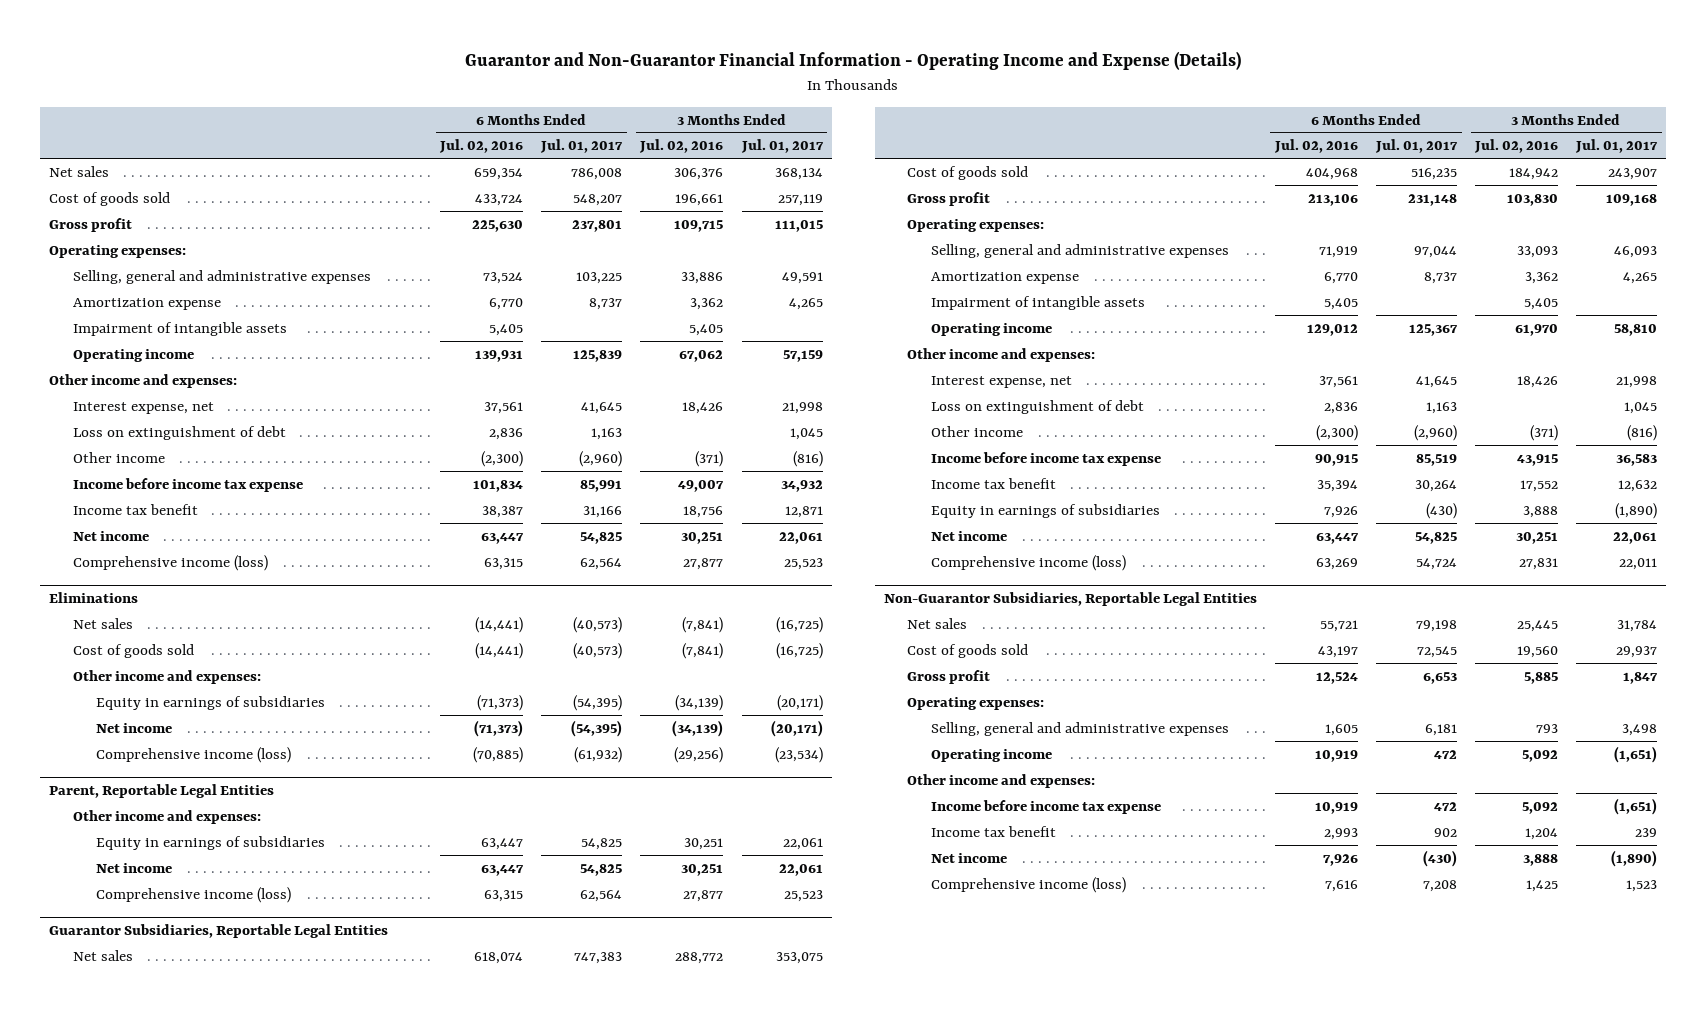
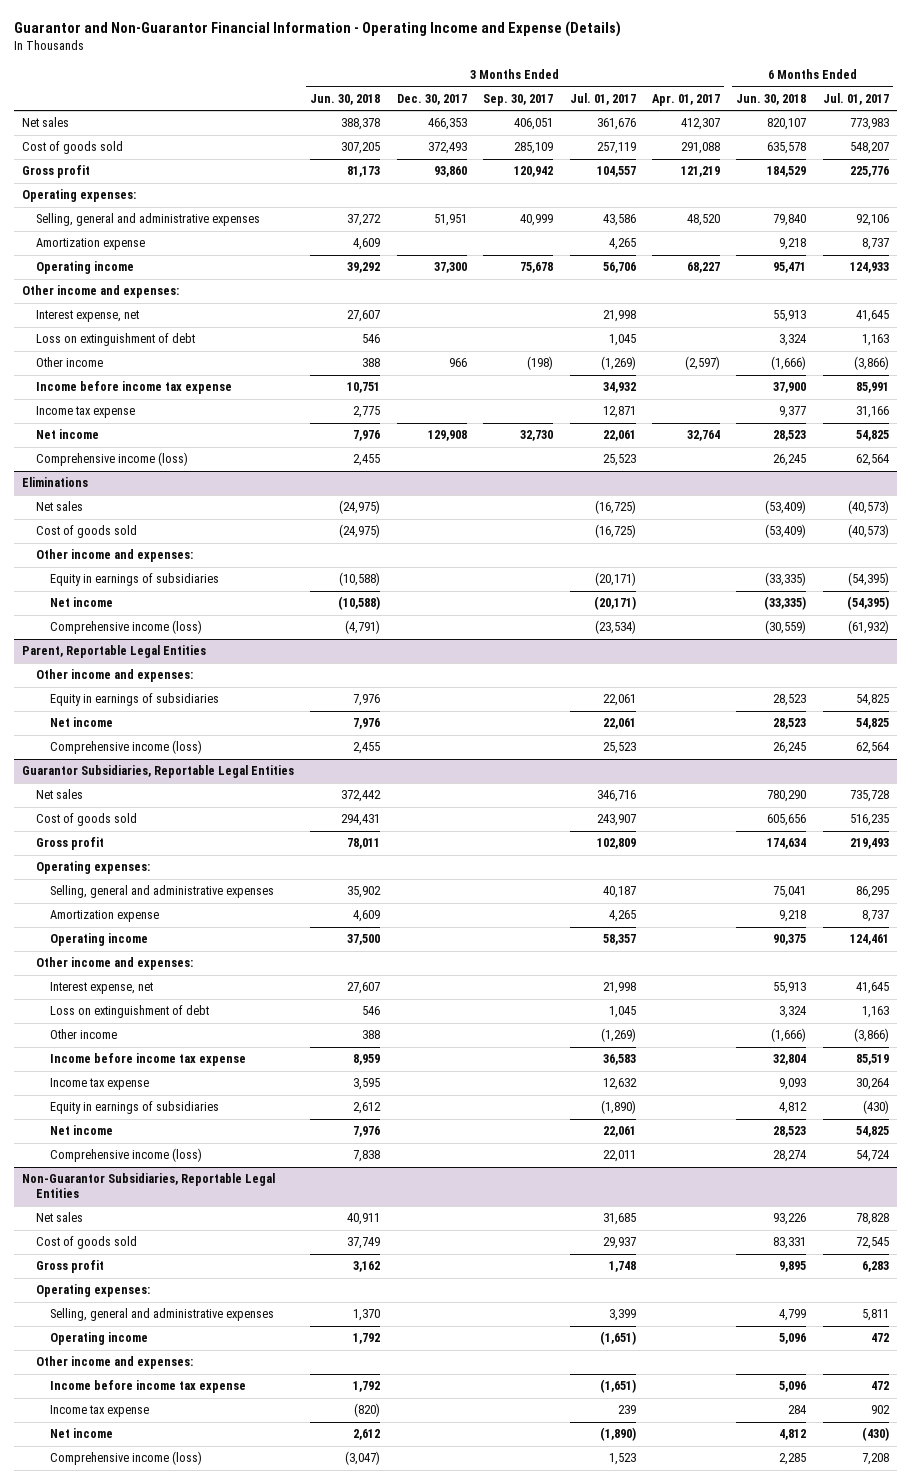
- | 6 Months Ended Jul. 02, 2016 | 6 Months Ended Jul. 01, 2017 | 3 Months Ended Jul. 02, 2016 | 3 Months Ended Jul. 01, 2017
+ | 3 Months Ended Jun. 30, 2018 | 3 Months Ended Dec. 30, 2017 | 3 Months Ended Sep. 30, 2017 | 3 Months Ended Jul. 01, 2017 | 3 Months Ended Apr. 01, 2017 | 6 Months Ended Jun. 30, 2018 | 6 Months Ended Jul. 01, 2017
- Net sales | 659,354 | 786,008 | 306,376 | 368,134
+ Net sales | 388,378 | 466,353 | 406,051 | 361,676 | 412,307 | 820,107 | 773,983
- Gross profit | 225,630 | 237,801 | 109,715 | 111,015
+ Gross profit | 81,173 | 93,860 | 120,942 | 104,557 | 121,219 | 184,529 | 225,776
- Selling, general and administrative expenses | 73,524 | 103,225 | 33,886 | 49,591
+ Selling, general and administrative expenses | 37,272 | 51,951 | 40,999 | 43,586 | 48,520 | 79,840 | 92,106
- Impairment of intangible assets | 5,405 | | 5,405 |
- Operating income | 139,931 | 125,839 | 67,062 | 57,159
+ Operating income | 39,292 | 37,300 | 75,678 | 56,706 | 68,227 | 95,471 | 124,933
- Other income | (2,300) | (2,960) | (371) | (816)
+ Other income | 388 | 966 | (198) | (1,269) | (2,597) | (1,666) | (3,866)
- Income tax benefit | 38,387 | 31,166 | 18,756 | 12,871
+ Income tax expense | 2,775 | | | 12,871 | | 9,377 | 31,166
@ Guarantor Subsidiaries, Reportable Legal Entities
- Net sales | 618,074 | 747,383 | 288,772 | 353,075
+ Net sales | 372,442 | | | 346,716 | | 780,290 | 735,728
- Gross profit | 213,106 | 231,148 | 103,830 | 109,168
+ Gross profit | 78,011 | | | 102,809 | | 174,634 | 219,493
- Selling, general and administrative expenses | 71,919 | 97,044 | 33,093 | 46,093
+ Selling, general and administrative expenses | 35,902 | | | 40,187 | | 75,041 | 86,295
- Impairment of intangible assets | 5,405 | | 5,405 |
- Operating income | 129,012 | 125,367 | 61,970 | 58,810
+ Operating income | 37,500 | | | 58,357 | | 90,375 | 124,461
- Other income | (2,300) | (2,960) | (371) | (816)
+ Other income | 388 | | | (1,269) | | (1,666) | (3,866)
- Income tax benefit | 35,394 | 30,264 | 17,552 | 12,632
+ Income tax expense | 3,595 | | | 12,632 | | 9,093 | 30,264
@ Non-Guarantor Subsidiaries, Reportable Legal Entities
- Net sales | 55,721 | 79,198 | 25,445 | 31,784
+ Net sales | 40,911 | | | 31,685 | | 93,226 | 78,828
- Gross profit | 12,524 | 6,653 | 5,885 | 1,847
+ Gross profit | 3,162 | | | 1,748 | | 9,895 | 6,283
- Selling, general and administrative expenses | 1,605 | 6,181 | 793 | 3,498
+ Selling, general and administrative expenses | 1,370 | | | 3,399 | | 4,799 | 5,811
- Income tax benefit | 2,993 | 902 | 1,204 | 239
+ Income tax expense | (820) | | | 239 | | 284 | 902

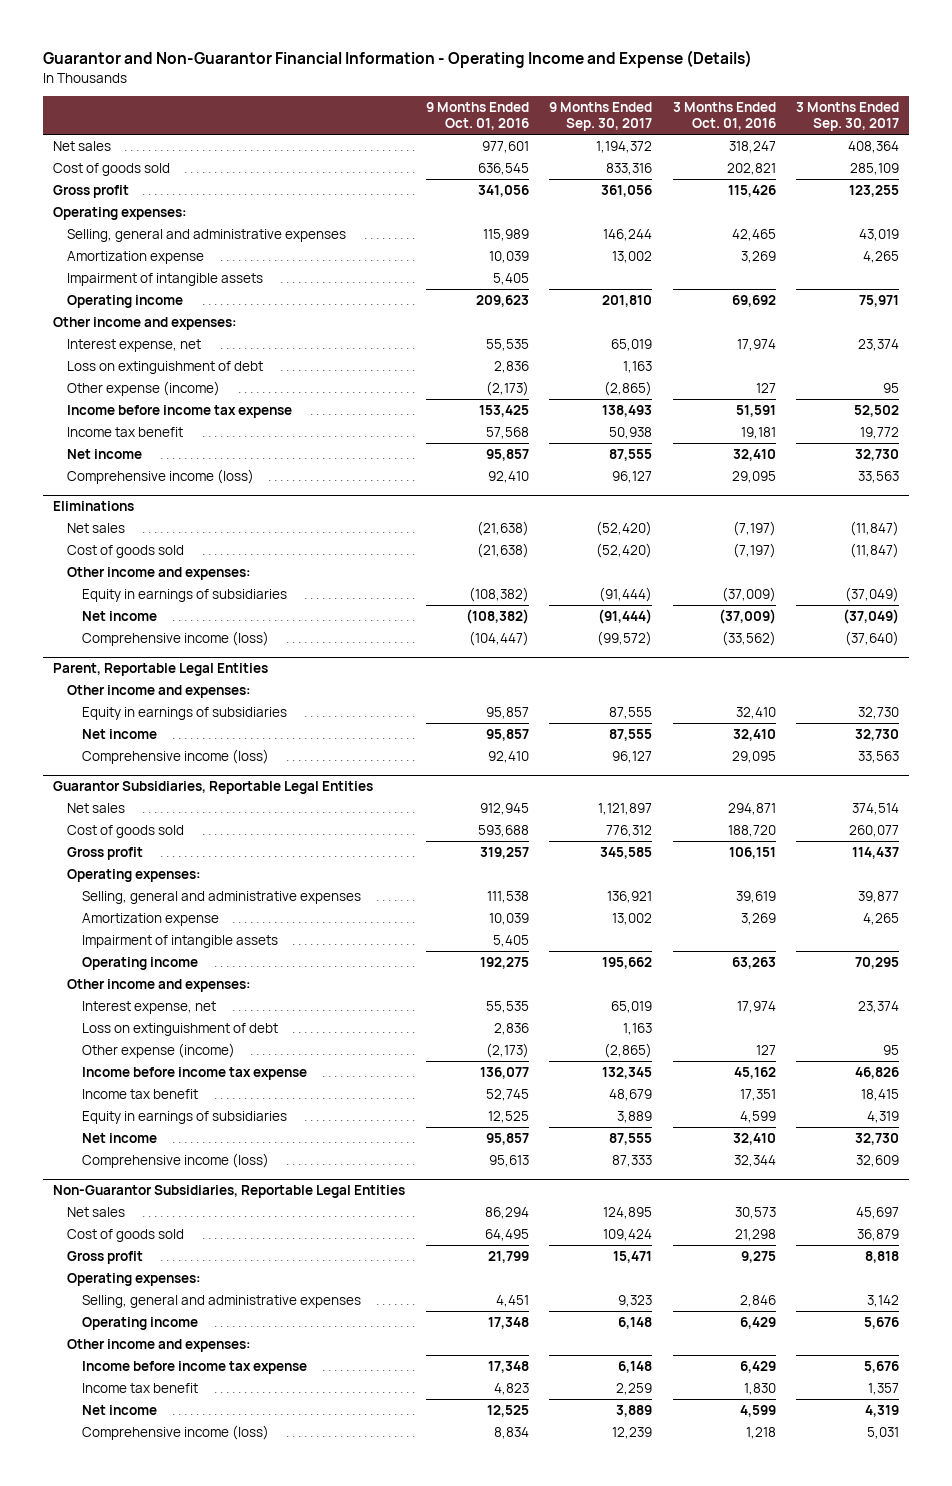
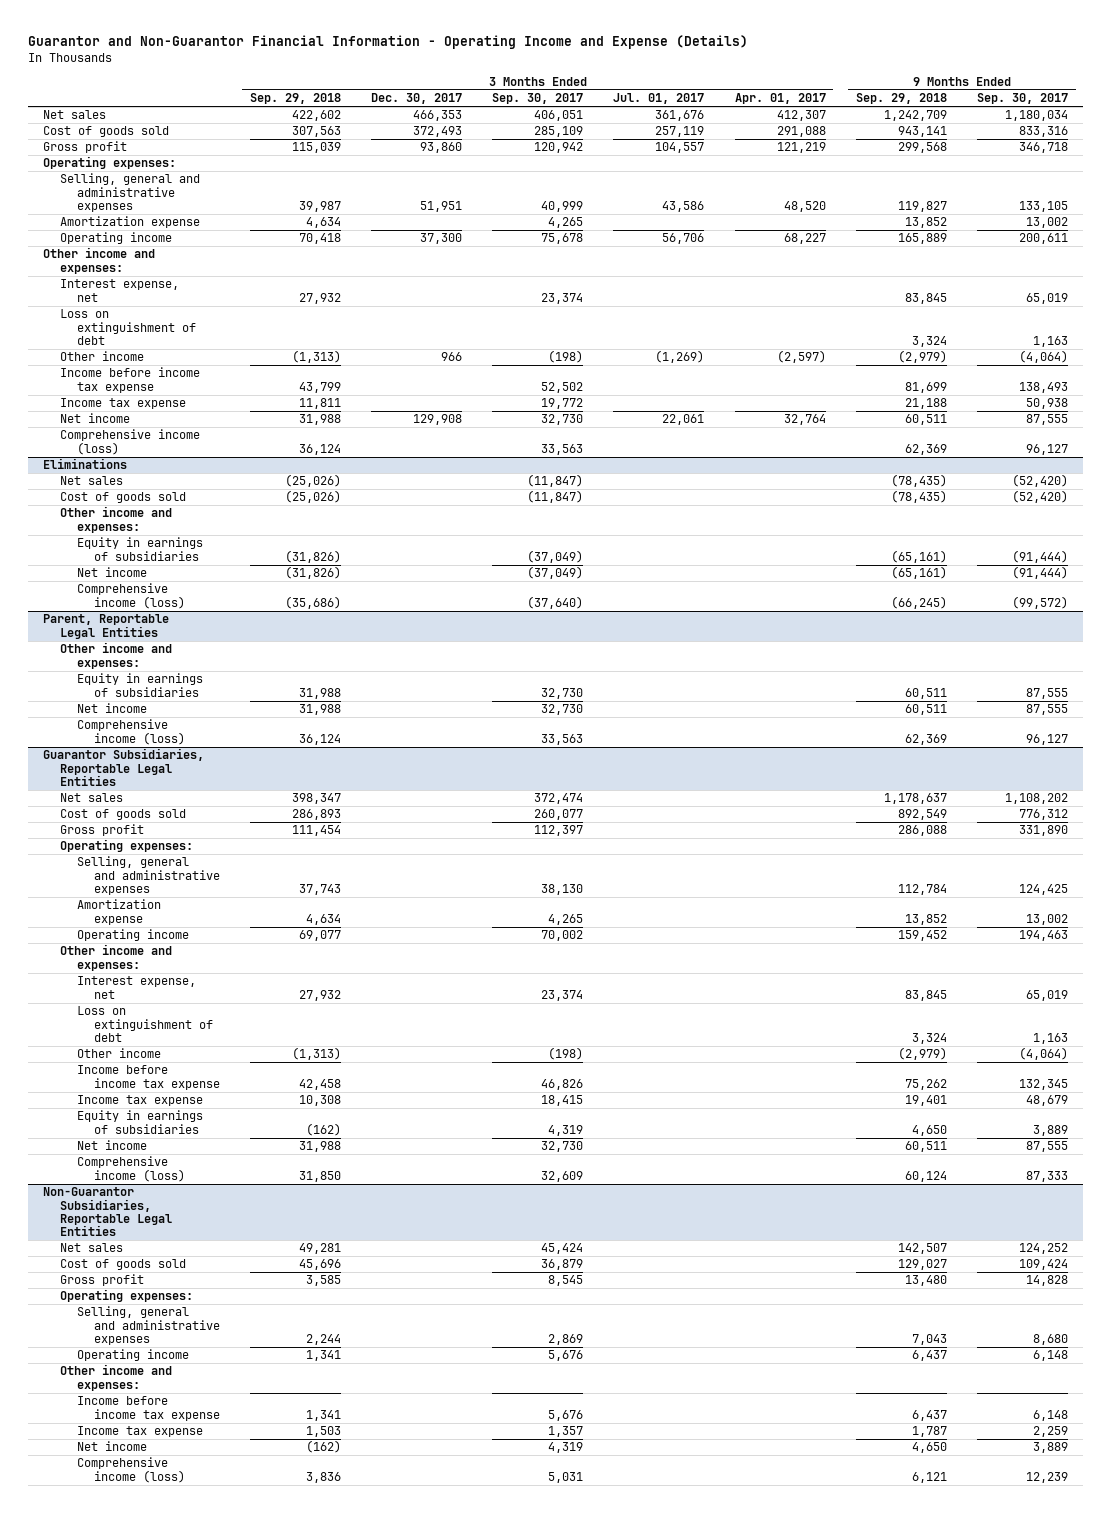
- | 9 Months Ended Oct. 01, 2016 | 9 Months Ended Sep. 30, 2017 | 3 Months Ended Oct. 01, 2016 | 3 Months Ended Sep. 30, 2017
+ | 3 Months Ended Sep. 29, 2018 | 3 Months Ended Dec. 30, 2017 | 3 Months Ended Sep. 30, 2017 | 3 Months Ended Jul. 01, 2017 | 3 Months Ended Apr. 01, 2017 | 9 Months Ended Sep. 29, 2018 | 9 Months Ended Sep. 30, 2017
- Net sales | 977,601 | 1,194,372 | 318,247 | 408,364
+ Net sales | 422,602 | 466,353 | 406,051 | 361,676 | 412,307 | 1,242,709 | 1,180,034
- Gross profit | 341,056 | 361,056 | 115,426 | 123,255
+ Gross profit | 115,039 | 93,860 | 120,942 | 104,557 | 121,219 | 299,568 | 346,718
- Selling, general and administrative expenses | 115,989 | 146,244 | 42,465 | 43,019
+ Selling, general and administrative expenses | 39,987 | 51,951 | 40,999 | 43,586 | 48,520 | 119,827 | 133,105
- Impairment of intangible assets | 5,405 | | |
- Operating income | 209,623 | 201,810 | 69,692 | 75,971
+ Operating income | 70,418 | 37,300 | 75,678 | 56,706 | 68,227 | 165,889 | 200,611
- Other expense (income) | (2,173) | (2,865) | 127 | 95
+ Other income | (1,313) | 966 | (198) | (1,269) | (2,597) | (2,979) | (4,064)
- Income tax benefit | 57,568 | 50,938 | 19,181 | 19,772
+ Income tax expense | 11,811 | | 19,772 | | | 21,188 | 50,938
@ Guarantor Subsidiaries, Reportable Legal Entities
- Net sales | 912,945 | 1,121,897 | 294,871 | 374,514
+ Net sales | 398,347 | | 372,474 | | | 1,178,637 | 1,108,202
- Gross profit | 319,257 | 345,585 | 106,151 | 114,437
+ Gross profit | 111,454 | | 112,397 | | | 286,088 | 331,890
- Selling, general and administrative expenses | 111,538 | 136,921 | 39,619 | 39,877
+ Selling, general and administrative expenses | 37,743 | | 38,130 | | | 112,784 | 124,425
- Impairment of intangible assets | 5,405 | | |
- Operating income | 192,275 | 195,662 | 63,263 | 70,295
+ Operating income | 69,077 | | 70,002 | | | 159,452 | 194,463
- Other expense (income) | (2,173) | (2,865) | 127 | 95
+ Other income | (1,313) | | (198) | | | (2,979) | (4,064)
- Income tax benefit | 52,745 | 48,679 | 17,351 | 18,415
+ Income tax expense | 10,308 | | 18,415 | | | 19,401 | 48,679
@ Non-Guarantor Subsidiaries, Reportable Legal Entities
- Net sales | 86,294 | 124,895 | 30,573 | 45,697
+ Net sales | 49,281 | | 45,424 | | | 142,507 | 124,252
- Gross profit | 21,799 | 15,471 | 9,275 | 8,818
+ Gross profit | 3,585 | | 8,545 | | | 13,480 | 14,828
- Selling, general and administrative expenses | 4,451 | 9,323 | 2,846 | 3,142
+ Selling, general and administrative expenses | 2,244 | | 2,869 | | | 7,043 | 8,680
- Income tax benefit | 4,823 | 2,259 | 1,830 | 1,357
+ Income tax expense | 1,503 | | 1,357 | | | 1,787 | 2,259

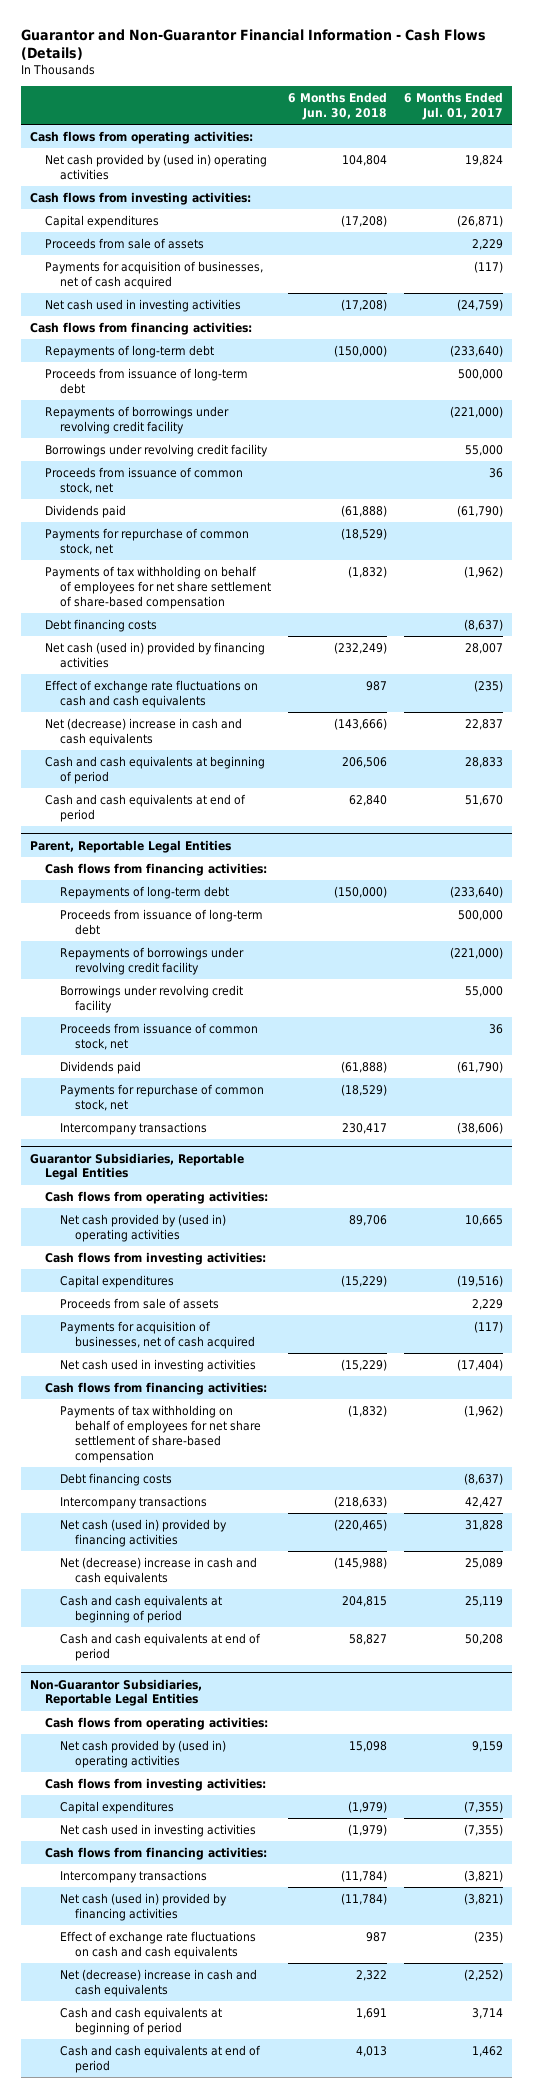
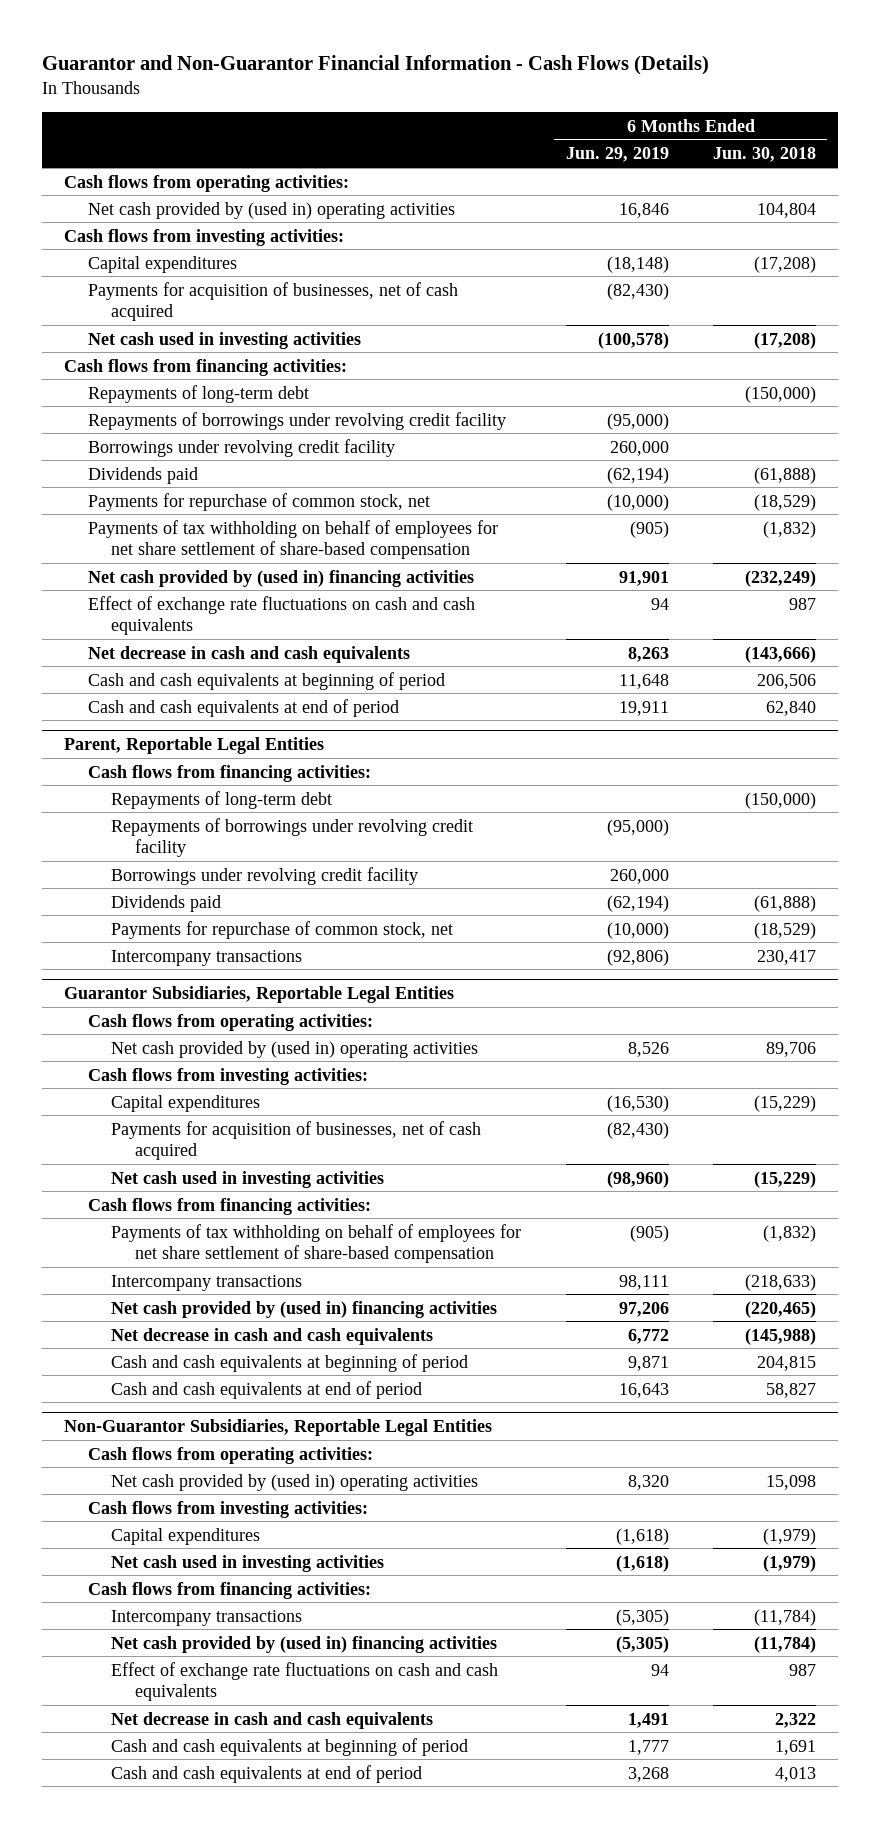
- | 6 Months Ended Jun. 30, 2018 | 6 Months Ended Jul. 01, 2017
+ | 6 Months Ended Jun. 29, 2019 | 6 Months Ended Jun. 30, 2018
- Proceeds from sale of assets | | 2,229
- Proceeds from issuance of long-term debt | | 500,000
- Proceeds from issuance of common stock, net | | 36
- Debt financing costs | | (8,637)
- Net cash (used in) provided by financing activities | (232,249) | 28,007
+ Net cash provided by (used in) financing activities | 91,901 | (232,249)
- Net (decrease) increase in cash and cash equivalents | (143,666) | 22,837
+ Net decrease in cash and cash equivalents | 8,263 | (143,666)
@ Parent, Reportable Legal Entities
- Proceeds from issuance of long-term debt | | 500,000
- Proceeds from issuance of common stock, net | | 36
@ Guarantor Subsidiaries, Reportable Legal Entities
- Proceeds from sale of assets | | 2,229
- Debt financing costs | | (8,637)
- Net cash (used in) provided by financing activities | (220,465) | 31,828
- Net (decrease) increase in cash and cash equivalents | (145,988) | 25,089
+ Net cash provided by (used in) financing activities | 97,206 | (220,465)
+ Net decrease in cash and cash equivalents | 6,772 | (145,988)
@ Non-Guarantor Subsidiaries, Reportable Legal Entities
- Net cash (used in) provided by financing activities | (11,784) | (3,821)
+ Net cash provided by (used in) financing activities | (5,305) | (11,784)
- Net (decrease) increase in cash and cash equivalents | 2,322 | (2,252)
+ Net decrease in cash and cash equivalents | 1,491 | 2,322

